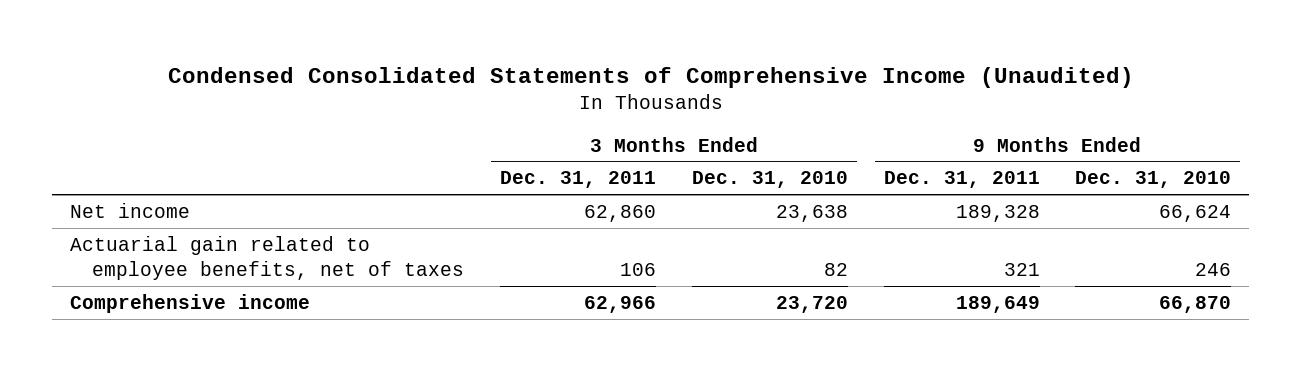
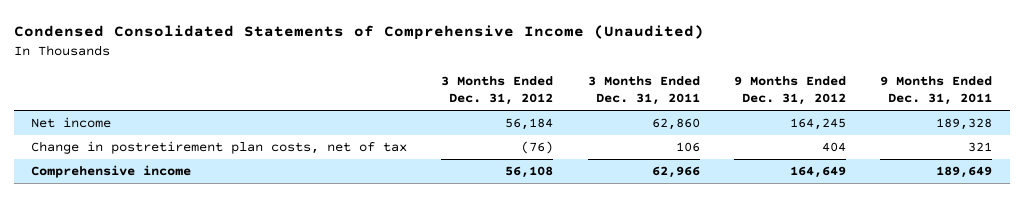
- | 3 Months Ended Dec. 31, 2011 | 3 Months Ended Dec. 31, 2010 | 9 Months Ended Dec. 31, 2011 | 9 Months Ended Dec. 31, 2010
+ | 3 Months Ended Dec. 31, 2012 | 3 Months Ended Dec. 31, 2011 | 9 Months Ended Dec. 31, 2012 | 9 Months Ended Dec. 31, 2011
- Actuarial gain related to employee benefits, net of taxes | 106 | 82 | 321 | 246
+ Change in postretirement plan costs, net of tax | (76) | 106 | 404 | 321

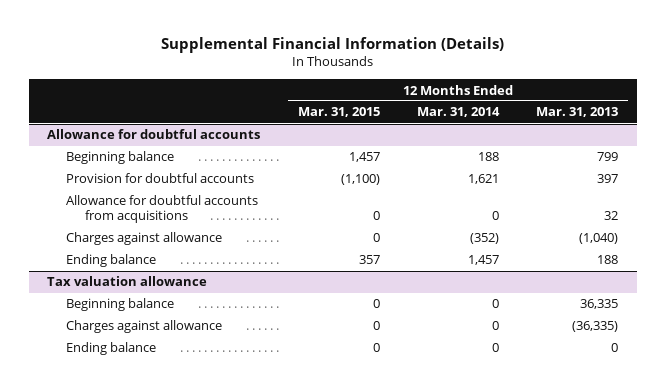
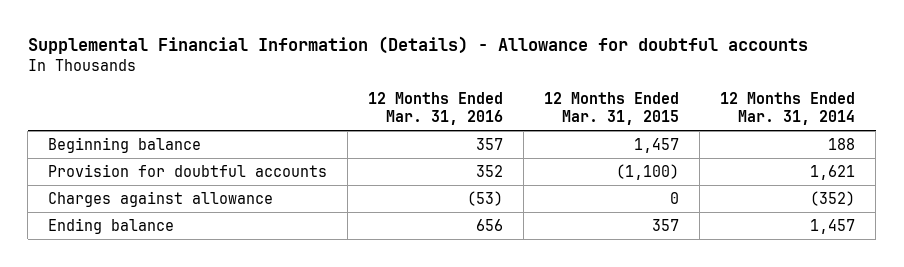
- Supplemental Financial Information (Details)
+ Supplemental Financial Information (Details) - Allowance for doubtful accounts
- | 12 Months Ended Mar. 31, 2015 | 12 Months Ended Mar. 31, 2014 | 12 Months Ended Mar. 31, 2013
+ | 12 Months Ended Mar. 31, 2016 | 12 Months Ended Mar. 31, 2015 | 12 Months Ended Mar. 31, 2014
- Allowance for doubtful accounts
- Allowance for doubtful accounts from acquisitions | 0 | 0 | 32
- Tax valuation allowance
- Beginning balance | 0 | 0 | 36,335
- Charges against allowance | 0 | 0 | (36,335)
- Ending balance | 0 | 0 | 0

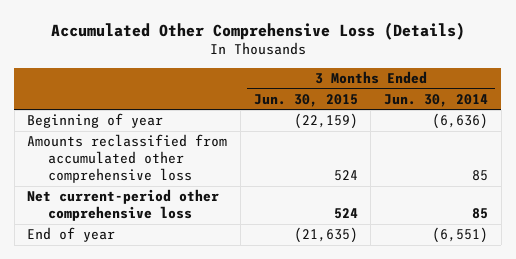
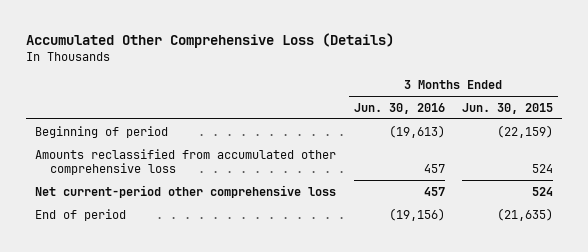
- | 3 Months Ended Jun. 30, 2015 | 3 Months Ended Jun. 30, 2014
+ | 3 Months Ended Jun. 30, 2016 | 3 Months Ended Jun. 30, 2015
- Beginning of year | (22,159) | (6,636)
+ Beginning of period | (19,613) | (22,159)
- End of year | (21,635) | (6,551)
+ End of period | (19,156) | (21,635)

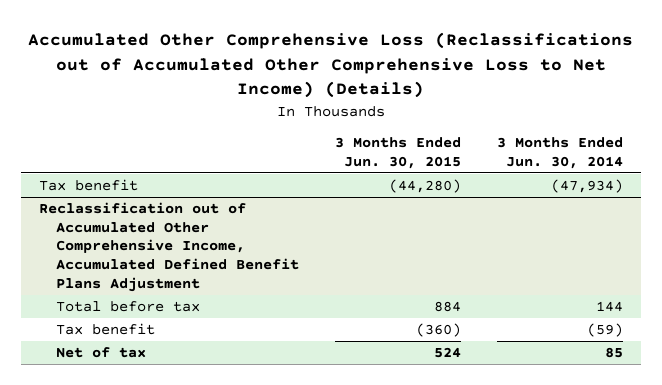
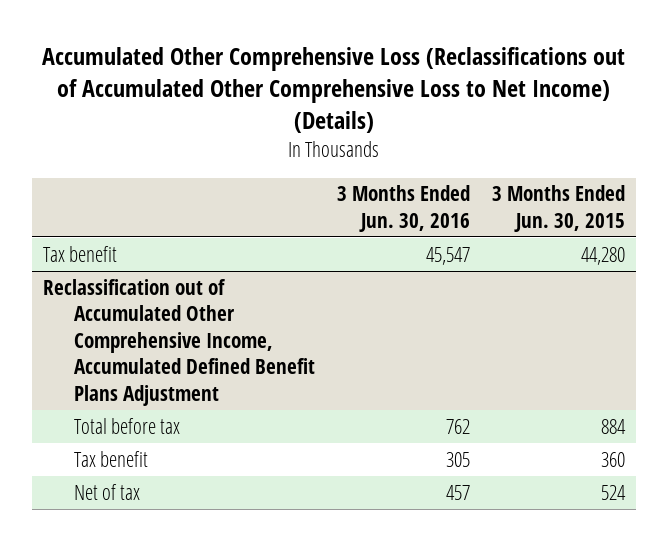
- | 3 Months Ended Jun. 30, 2015 | 3 Months Ended Jun. 30, 2014
+ | 3 Months Ended Jun. 30, 2016 | 3 Months Ended Jun. 30, 2015
- Tax benefit | (44,280) | (47,934)
+ Tax benefit | 45,547 | 44,280
@ Reclassification out of Accumulated Other Comprehensive Income, Accumulated Defined Benefit Plans Adjustment
- Tax benefit | (360) | (59)
+ Tax benefit | 305 | 360

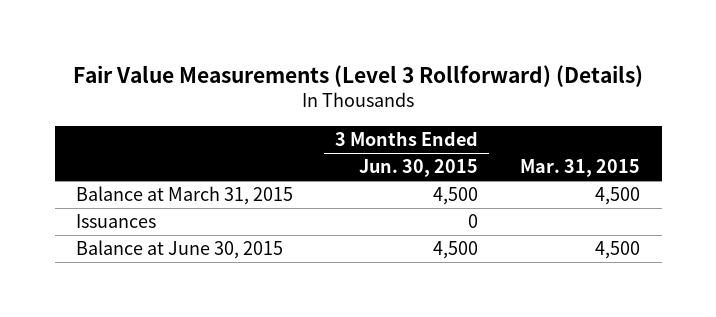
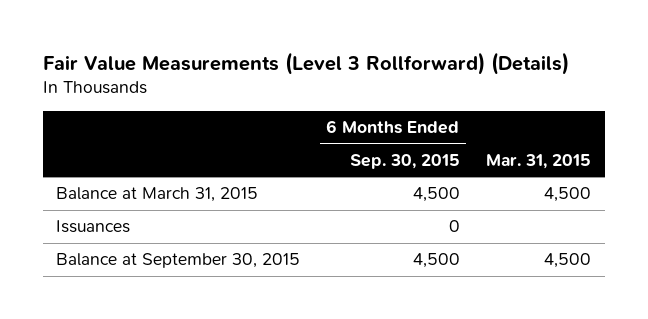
- | 3 Months Ended Jun. 30, 2015 | Mar. 31, 2015
+ | 6 Months Ended Sep. 30, 2015 | Mar. 31, 2015
- Balance at June 30, 2015 | 4,500 | 4,500
+ Balance at September 30, 2015 | 4,500 | 4,500

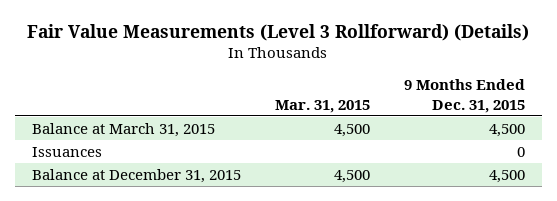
- | 6 Months Ended Sep. 30, 2015 | Mar. 31, 2015
+ | Mar. 31, 2015 | 9 Months Ended Dec. 31, 2015
- Balance at September 30, 2015 | 4,500 | 4,500
+ Balance at December 31, 2015 | 4,500 | 4,500

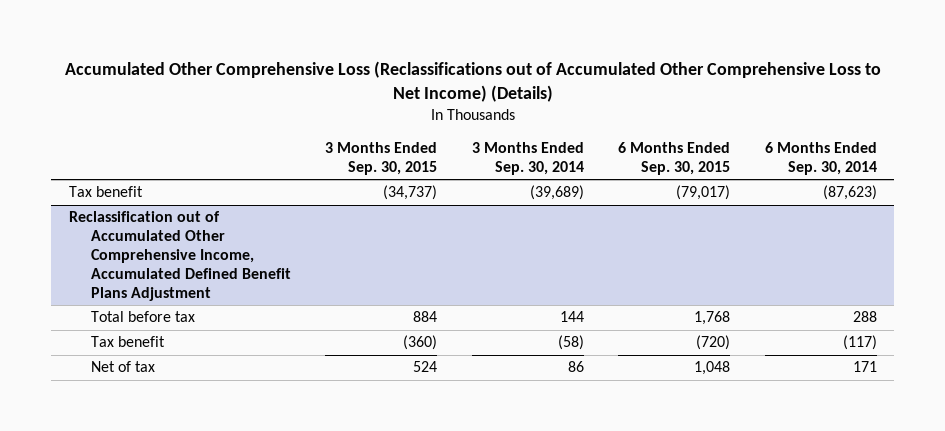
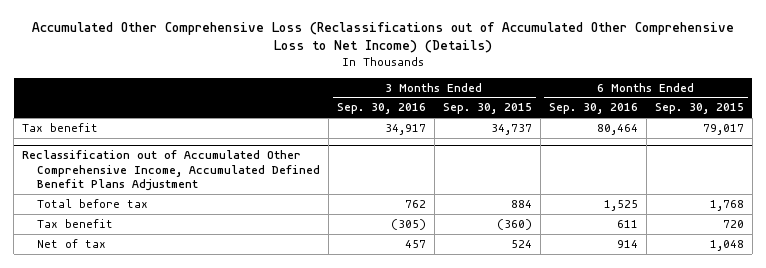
- | 3 Months Ended Sep. 30, 2015 | 3 Months Ended Sep. 30, 2014 | 6 Months Ended Sep. 30, 2015 | 6 Months Ended Sep. 30, 2014
+ | 3 Months Ended Sep. 30, 2016 | 3 Months Ended Sep. 30, 2015 | 6 Months Ended Sep. 30, 2016 | 6 Months Ended Sep. 30, 2015
- Tax benefit | (34,737) | (39,689) | (79,017) | (87,623)
+ Tax benefit | 34,917 | 34,737 | 80,464 | 79,017
@ Reclassification out of Accumulated Other Comprehensive Income, Accumulated Defined Benefit Plans Adjustment
- Tax benefit | (360) | (58) | (720) | (117)
+ Tax benefit | (305) | (360) | 611 | 720

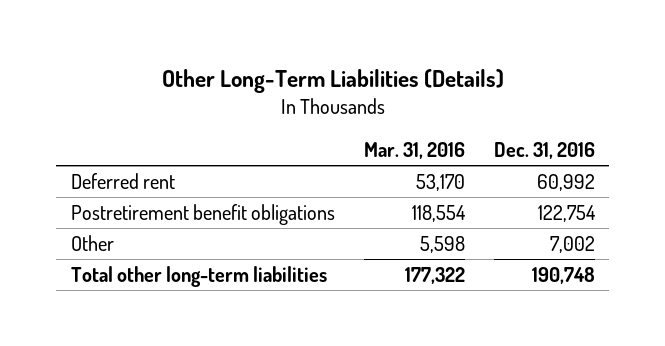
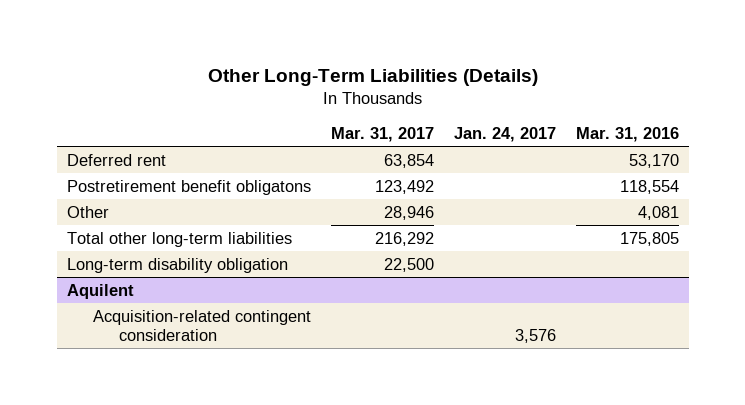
- | Mar. 31, 2016 | Dec. 31, 2016
+ | Mar. 31, 2017 | Jan. 24, 2017 | Mar. 31, 2016
- Postretirement benefit obligations | 118,554 | 122,754
- Other | 5,598 | 7,002
- Total other long-term liabilities | 177,322 | 190,748
+ Postretirement benefit obligatons | 123,492 | | 118,554
+ Other | 28,946 | | 4,081
+ Total other long-term liabilities | 216,292 | | 175,805
+ Long-term disability obligation | 22,500 | |
+ Aquilent
+ Acquisition-related contingent consideration | | 3,576 |

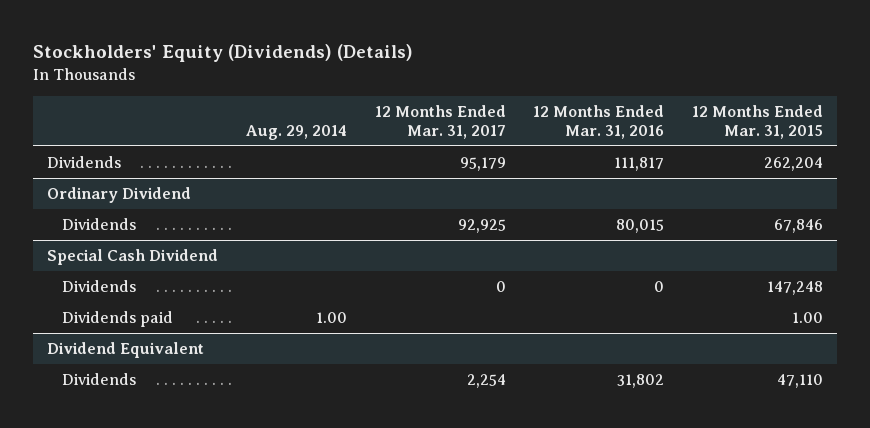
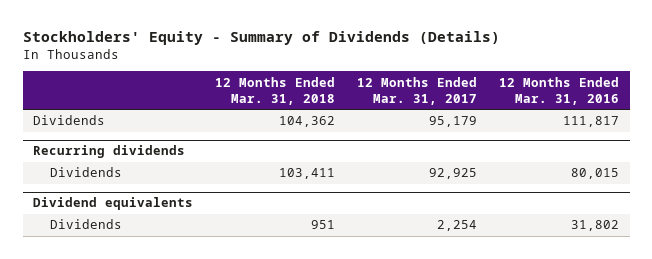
- Stockholders' Equity (Dividends) (Details)
+ Stockholders' Equity - Summary of Dividends (Details)
- | Aug. 29, 2014 | 12 Months Ended Mar. 31, 2017 | 12 Months Ended Mar. 31, 2016 | 12 Months Ended Mar. 31, 2015
+ | 12 Months Ended Mar. 31, 2018 | 12 Months Ended Mar. 31, 2017 | 12 Months Ended Mar. 31, 2016
- Ordinary Dividend
+ Recurring dividends
- Special Cash Dividend
- Dividends | | 0 | 0 | 147,248
- Dividends paid | 1.00 | | | 1.00
- Dividend Equivalent
+ Dividend equivalents

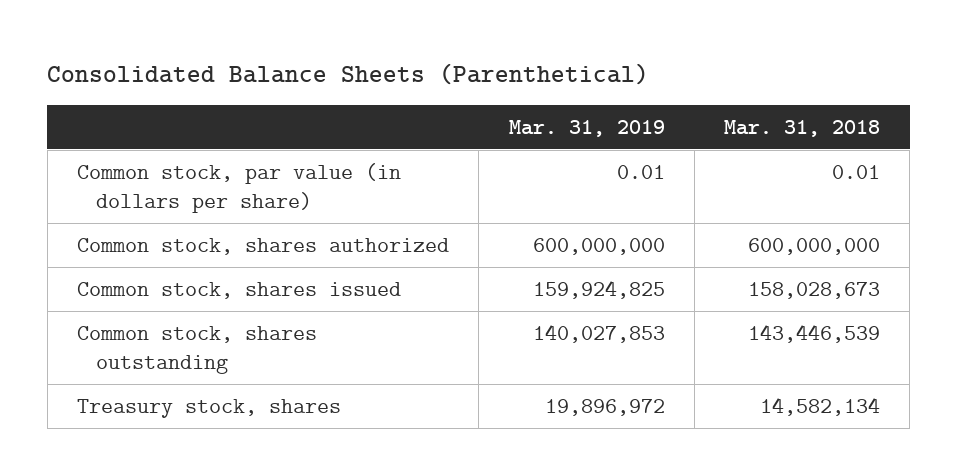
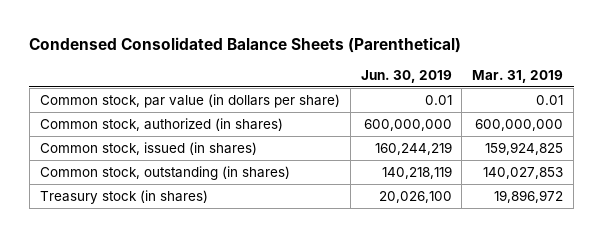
- Consolidated Balance Sheets (Parenthetical)
+ Condensed Consolidated Balance Sheets (Parenthetical)
- | Mar. 31, 2019 | Mar. 31, 2018
+ | Jun. 30, 2019 | Mar. 31, 2019
- Common stock, shares authorized | 600,000,000 | 600,000,000
- Common stock, shares issued | 159,924,825 | 158,028,673
- Common stock, shares outstanding | 140,027,853 | 143,446,539
- Treasury stock, shares | 19,896,972 | 14,582,134
+ Common stock, authorized (in shares) | 600,000,000 | 600,000,000
+ Common stock, issued (in shares) | 160,244,219 | 159,924,825
+ Common stock, outstanding (in shares) | 140,218,119 | 140,027,853
+ Treasury stock (in shares) | 20,026,100 | 19,896,972

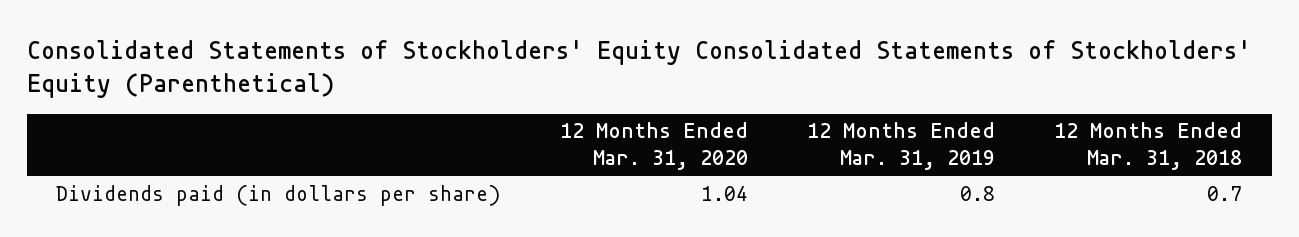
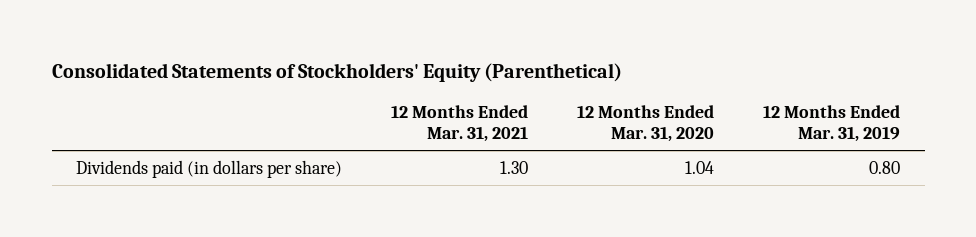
- Consolidated Statements of Stockholders' Equity Consolidated Statements of Stockholders' Equity (Parenthetical)
+ Consolidated Statements of Stockholders' Equity (Parenthetical)
- | 12 Months Ended Mar. 31, 2020 | 12 Months Ended Mar. 31, 2019 | 12 Months Ended Mar. 31, 2018
+ | 12 Months Ended Mar. 31, 2021 | 12 Months Ended Mar. 31, 2020 | 12 Months Ended Mar. 31, 2019
- Dividends paid (in dollars per share) | 1.04 | 0.8 | 0.7
+ Dividends paid (in dollars per share) | 1.30 | 1.04 | 0.80

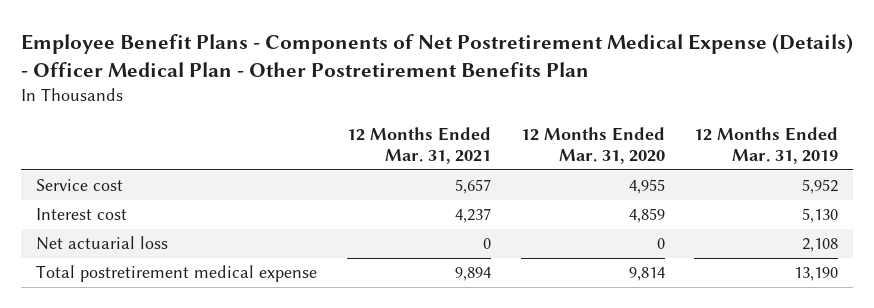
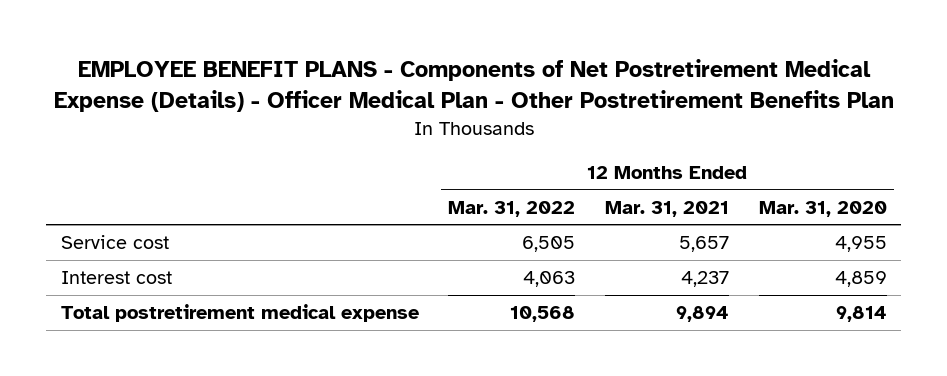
- Employee Benefit Plans - Components of Net Postretirement Medical Expense (Details) - Officer Medical Plan - Other Postretirement Benefits Plan
+ EMPLOYEE BENEFIT PLANS - Components of Net Postretirement Medical Expense (Details) - Officer Medical Plan - Other Postretirement Benefits Plan
- | 12 Months Ended Mar. 31, 2021 | 12 Months Ended Mar. 31, 2020 | 12 Months Ended Mar. 31, 2019
+ | 12 Months Ended Mar. 31, 2022 | 12 Months Ended Mar. 31, 2021 | 12 Months Ended Mar. 31, 2020
- Net actuarial loss | 0 | 0 | 2,108

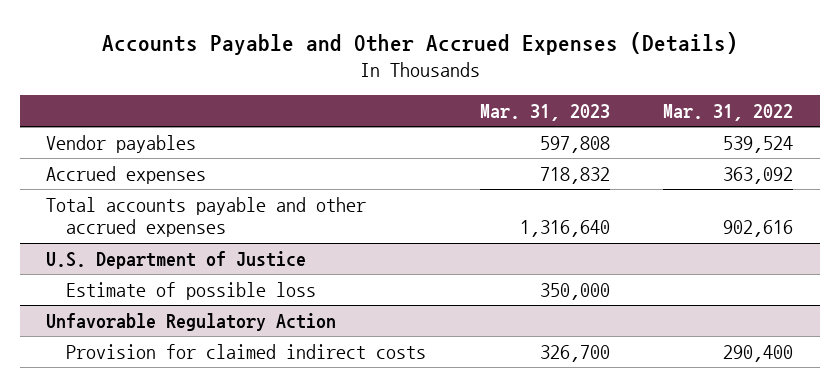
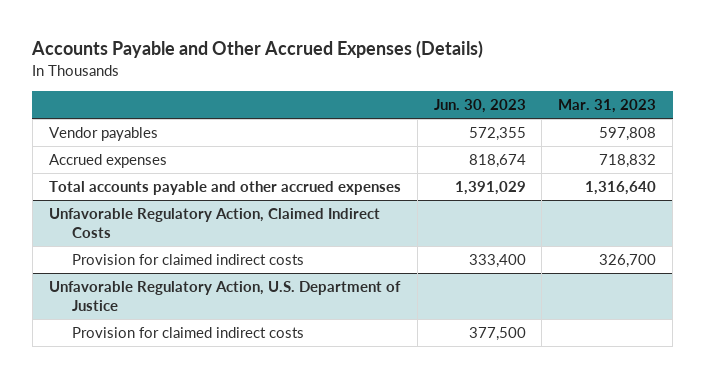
- | Mar. 31, 2023 | Mar. 31, 2022
+ | Jun. 30, 2023 | Mar. 31, 2023
- U.S. Department of Justice
- Estimate of possible loss | 350,000 |
- Unfavorable Regulatory Action
+ Unfavorable Regulatory Action, Claimed Indirect Costs
+ Unfavorable Regulatory Action, U.S. Department of Justice
+ Provision for claimed indirect costs | 377,500 |

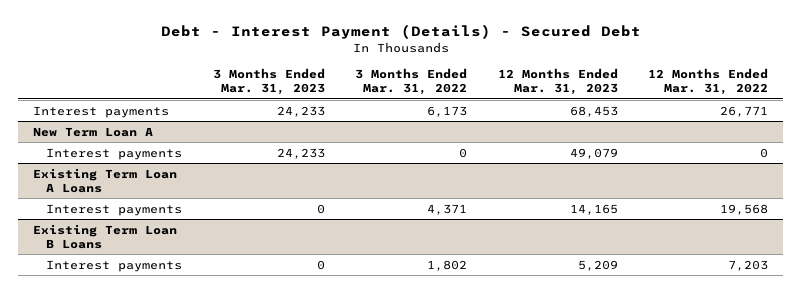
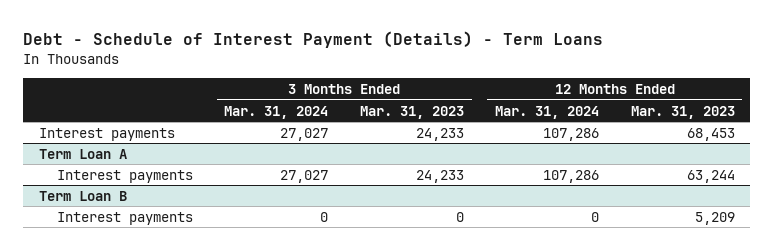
- Debt - Interest Payment (Details) - Secured Debt
+ Debt - Schedule of Interest Payment (Details) - Term Loans
- | 3 Months Ended Mar. 31, 2023 | 3 Months Ended Mar. 31, 2022 | 12 Months Ended Mar. 31, 2023 | 12 Months Ended Mar. 31, 2022
+ | 3 Months Ended Mar. 31, 2024 | 3 Months Ended Mar. 31, 2023 | 12 Months Ended Mar. 31, 2024 | 12 Months Ended Mar. 31, 2023
- New Term Loan A
- Interest payments | 24,233 | 0 | 49,079 | 0
- Existing Term Loan A Loans
- Interest payments | 0 | 4,371 | 14,165 | 19,568
- Existing Term Loan B Loans
+ Term Loan A
+ Interest payments | 27,027 | 24,233 | 107,286 | 63,244
+ Term Loan B

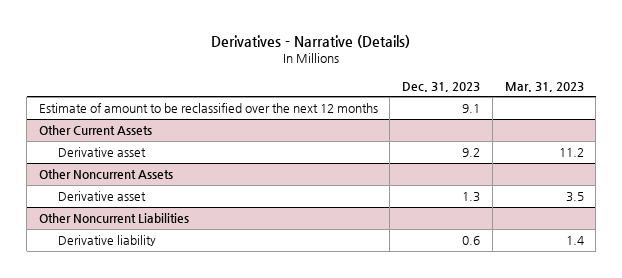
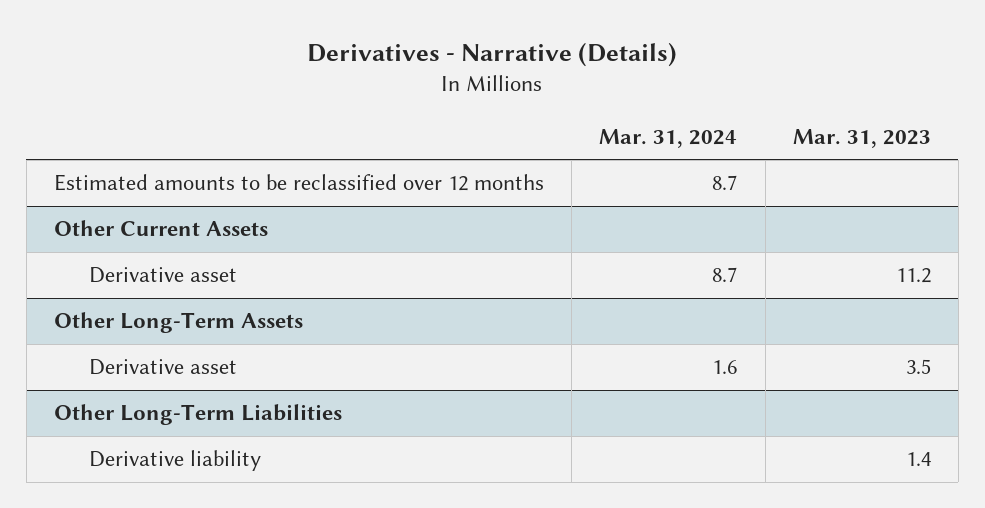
- | Dec. 31, 2023 | Mar. 31, 2023
+ | Mar. 31, 2024 | Mar. 31, 2023
- Estimate of amount to be reclassified over the next 12 months | 9.1 |
+ Estimated amounts to be reclassified over 12 months | 8.7 |
- Other Noncurrent Assets
+ Other Long-Term Assets
- Other Noncurrent Liabilities
+ Other Long-Term Liabilities

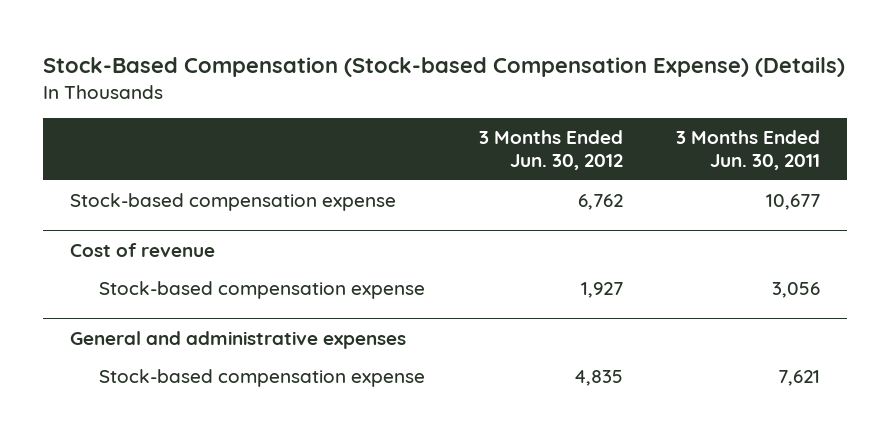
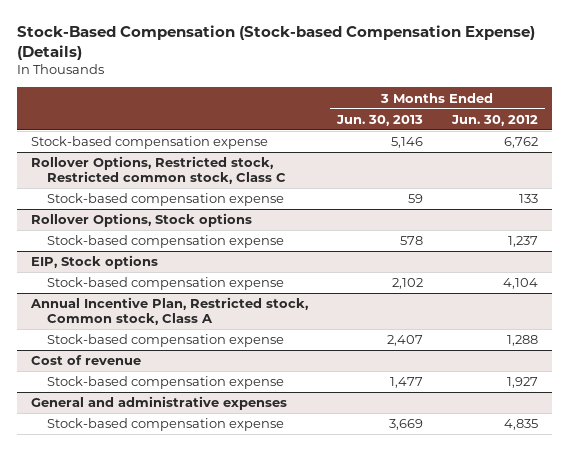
- | 3 Months Ended Jun. 30, 2012 | 3 Months Ended Jun. 30, 2011
+ | 3 Months Ended Jun. 30, 2013 | 3 Months Ended Jun. 30, 2012
+ Rollover Options, Restricted stock, Restricted common stock, Class C
+ Stock-based compensation expense | 59 | 133
+ Rollover Options, Stock options
+ Stock-based compensation expense | 578 | 1,237
+ EIP, Stock options
+ Stock-based compensation expense | 2,102 | 4,104
+ Annual Incentive Plan, Restricted stock, Common stock, Class A
+ Stock-based compensation expense | 2,407 | 1,288

